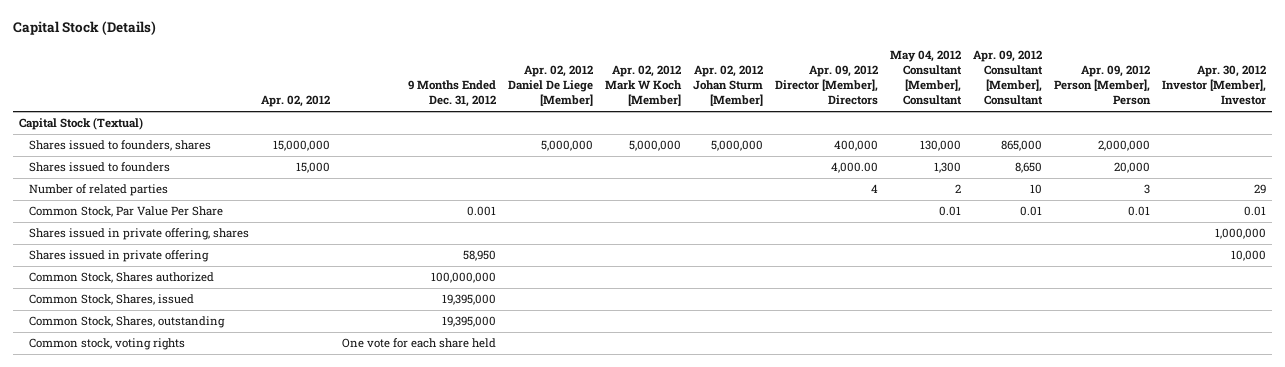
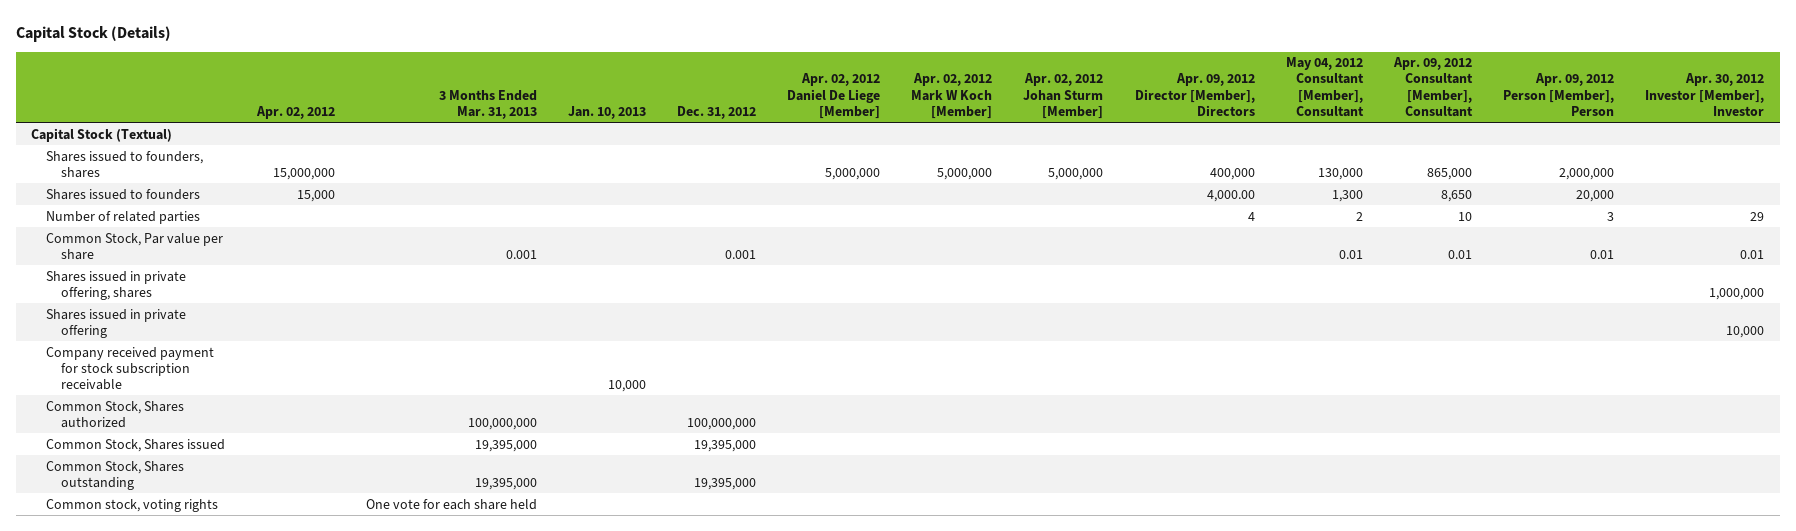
- | Apr. 02, 2012 | 9 Months Ended Dec. 31, 2012 | Apr. 02, 2012 Daniel De Liege [Member] | Apr. 02, 2012 Mark W Koch [Member] | Apr. 02, 2012 Johan Sturm [Member] | Apr. 09, 2012 Director [Member], Directors | May 04, 2012 Consultant [Member], Consultant | Apr. 09, 2012 Consultant [Member], Consultant | Apr. 09, 2012 Person [Member], Person | Apr. 30, 2012 Investor [Member], Investor
+ | Apr. 02, 2012 | 3 Months Ended Mar. 31, 2013 | Jan. 10, 2013 | Dec. 31, 2012 | Apr. 02, 2012 Daniel De Liege [Member] | Apr. 02, 2012 Mark W Koch [Member] | Apr. 02, 2012 Johan Sturm [Member] | Apr. 09, 2012 Director [Member], Directors | May 04, 2012 Consultant [Member], Consultant | Apr. 09, 2012 Consultant [Member], Consultant | Apr. 09, 2012 Person [Member], Person | Apr. 30, 2012 Investor [Member], Investor
- Common Stock, Par Value Per Share | | 0.001 | | | | | 0.01 | 0.01 | 0.01 | 0.01
+ Common Stock, Par value per share | | 0.001 | | 0.001 | | | | | 0.01 | 0.01 | 0.01 | 0.01
+ Company received payment for stock subscription receivable | | | 10,000 | | | | | | | | |
- Common Stock, Shares, issued | | 19,395,000 | | | | | | | |
- Common Stock, Shares, outstanding | | 19,395,000 | | | | | | | |
+ Common Stock, Shares issued | | 19,395,000 | | 19,395,000 | | | | | | | |
+ Common Stock, Shares outstanding | | 19,395,000 | | 19,395,000 | | | | | | | |

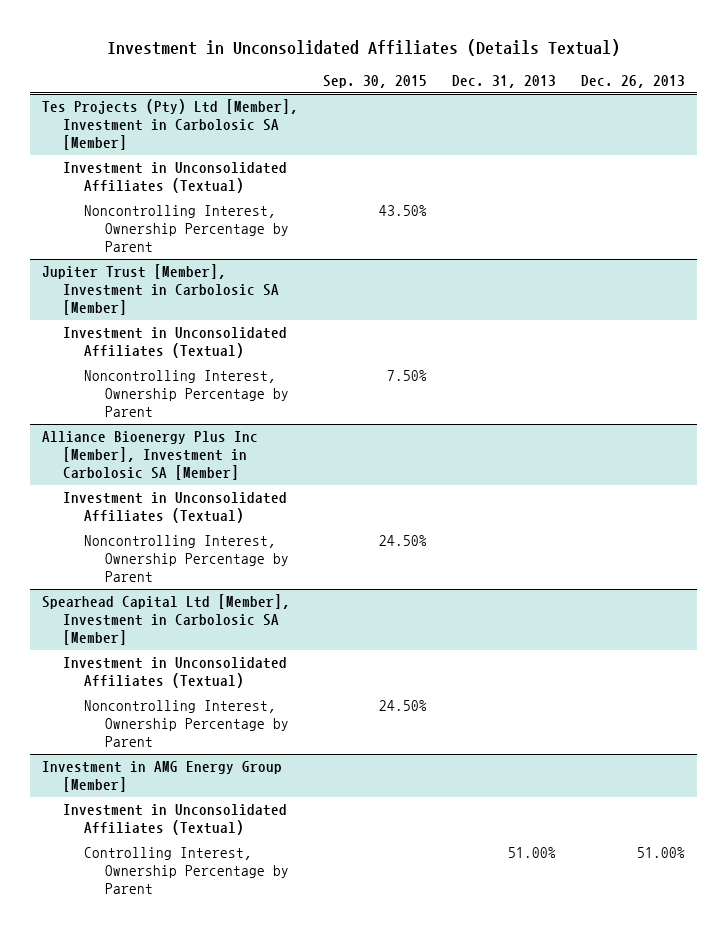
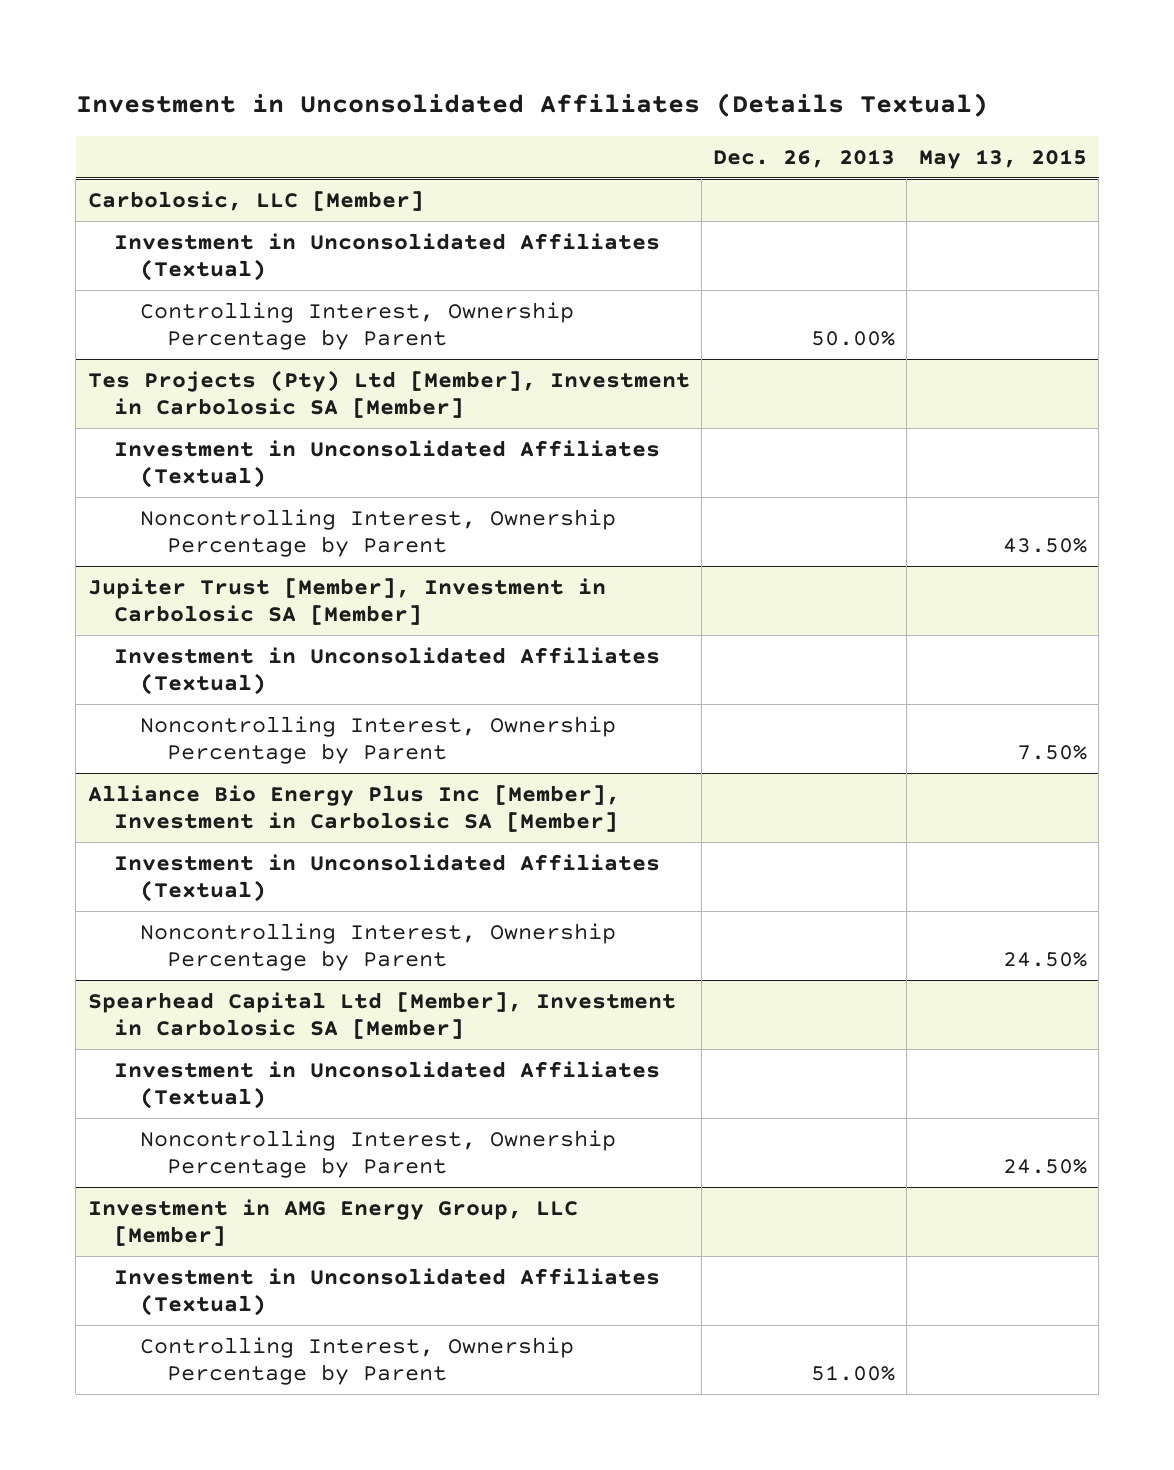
- | Sep. 30, 2015 | Dec. 31, 2013 | Dec. 26, 2013
+ | Dec. 26, 2013 | May 13, 2015
+ Carbolosic, LLC [Member]
+ Investment in Unconsolidated Affiliates (Textual)
+ Controlling Interest, Ownership Percentage by Parent | 50.00% |
- Alliance Bioenergy Plus Inc [Member], Investment in Carbolosic SA [Member]
+ Alliance Bio Energy Plus Inc [Member], Investment in Carbolosic SA [Member]
- Investment in AMG Energy Group [Member]
+ Investment in AMG Energy Group, LLC [Member]

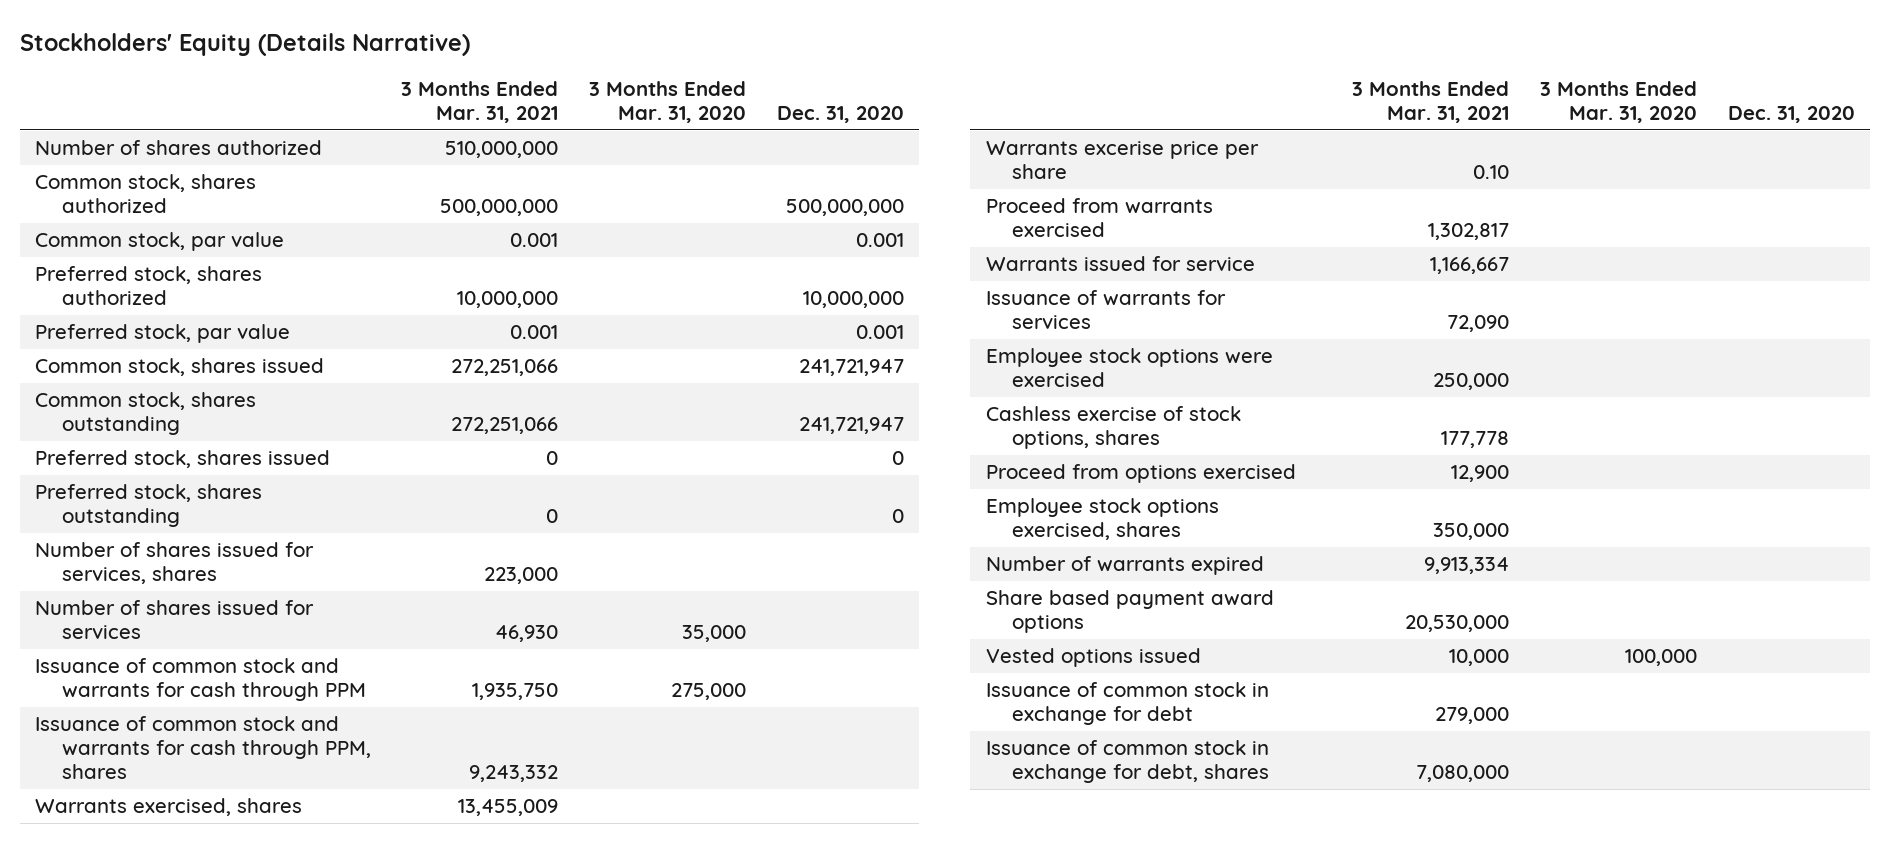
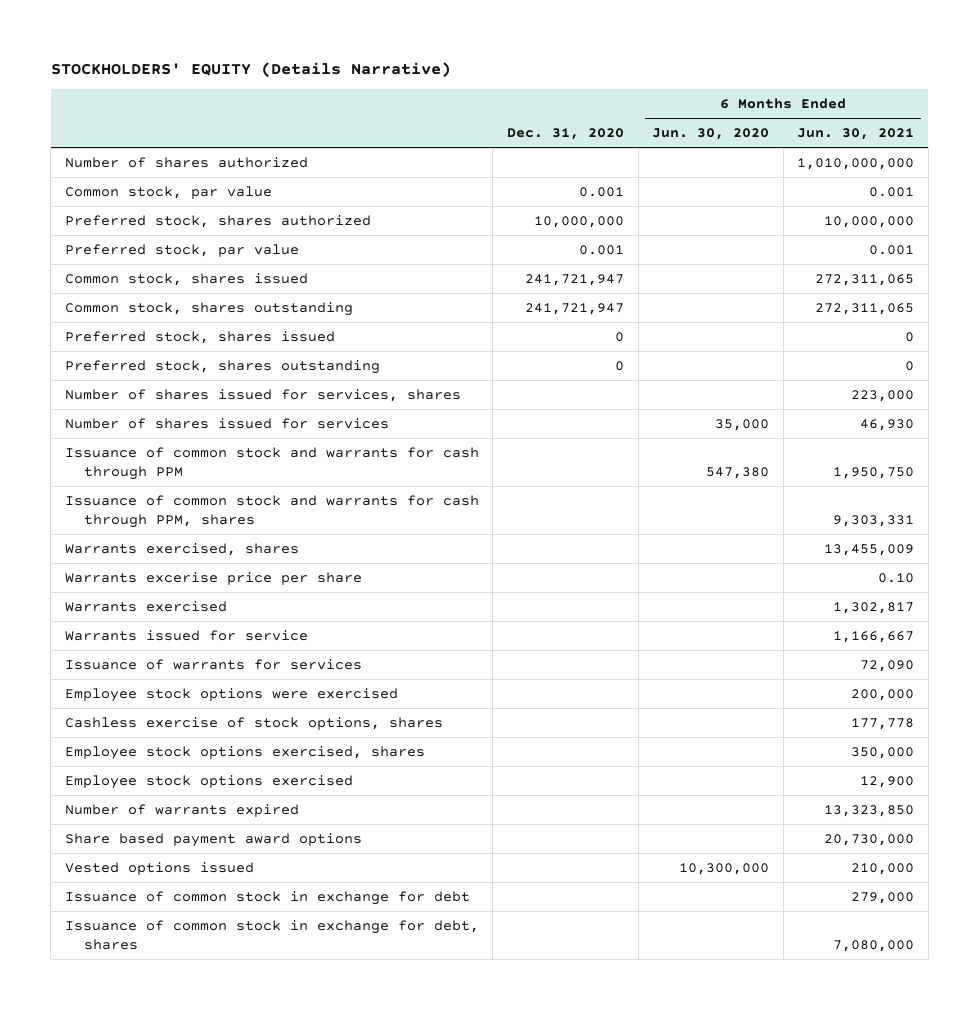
- Stockholders' Equity (Details Narrative)
+ STOCKHOLDERS' EQUITY (Details Narrative)
- | 3 Months Ended Mar. 31, 2021 | 3 Months Ended Mar. 31, 2020 | Dec. 31, 2020
+ | Dec. 31, 2020 | 6 Months Ended Jun. 30, 2020 | 6 Months Ended Jun. 30, 2021
- Common stock, shares authorized | 500,000,000 | | 500,000,000
- Proceed from warrants exercised | 1,302,817 | |
+ Warrants exercised | | | 1,302,817
- Proceed from options exercised | 12,900 | |
+ Employee stock options exercised | | | 12,900

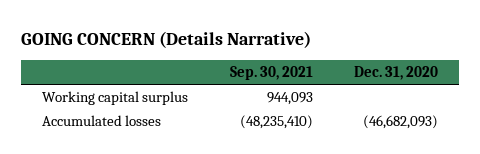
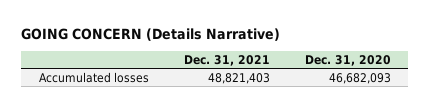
- | Sep. 30, 2021 | Dec. 31, 2020
+ | Dec. 31, 2021 | Dec. 31, 2020
- Working capital surplus | 944,093 |
- Accumulated losses | (48,235,410) | (46,682,093)
+ Accumulated losses | 48,821,403 | 46,682,093

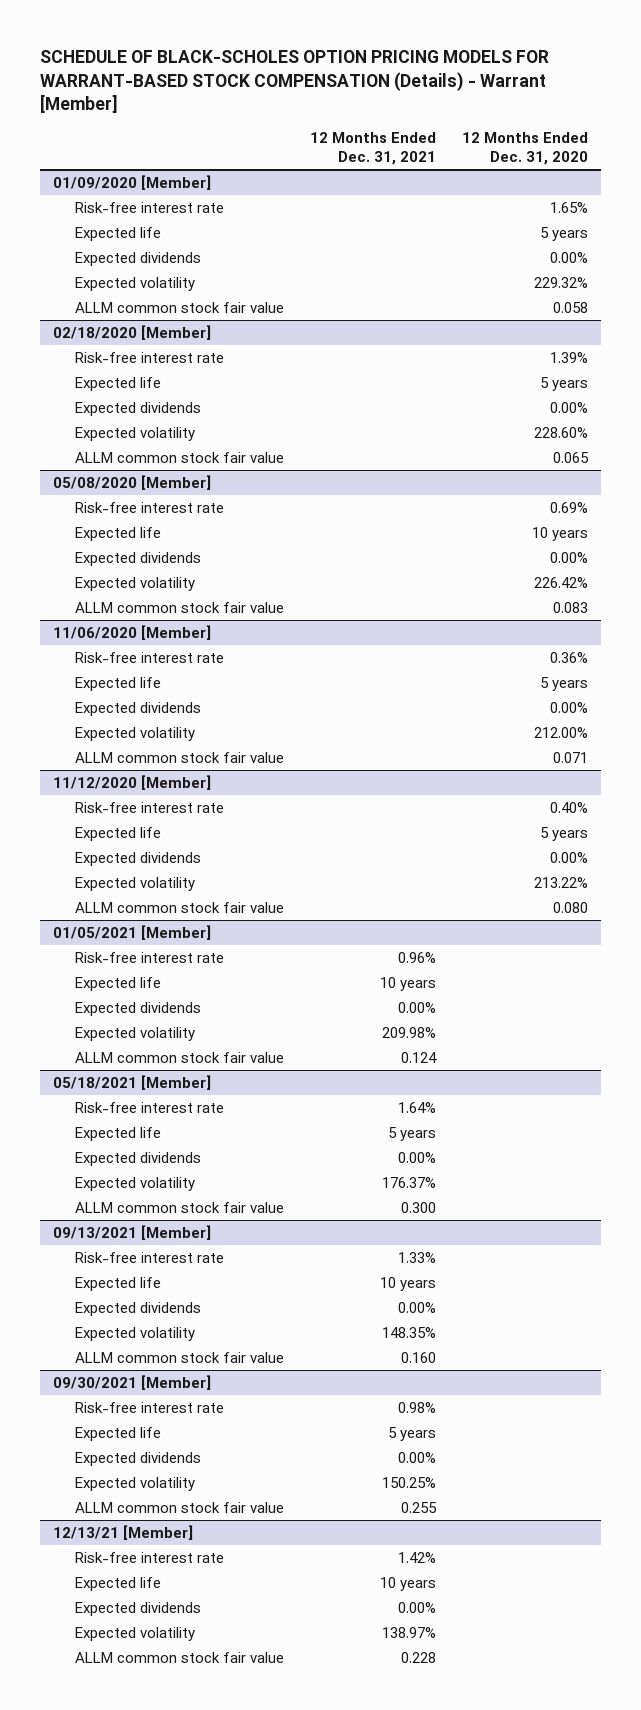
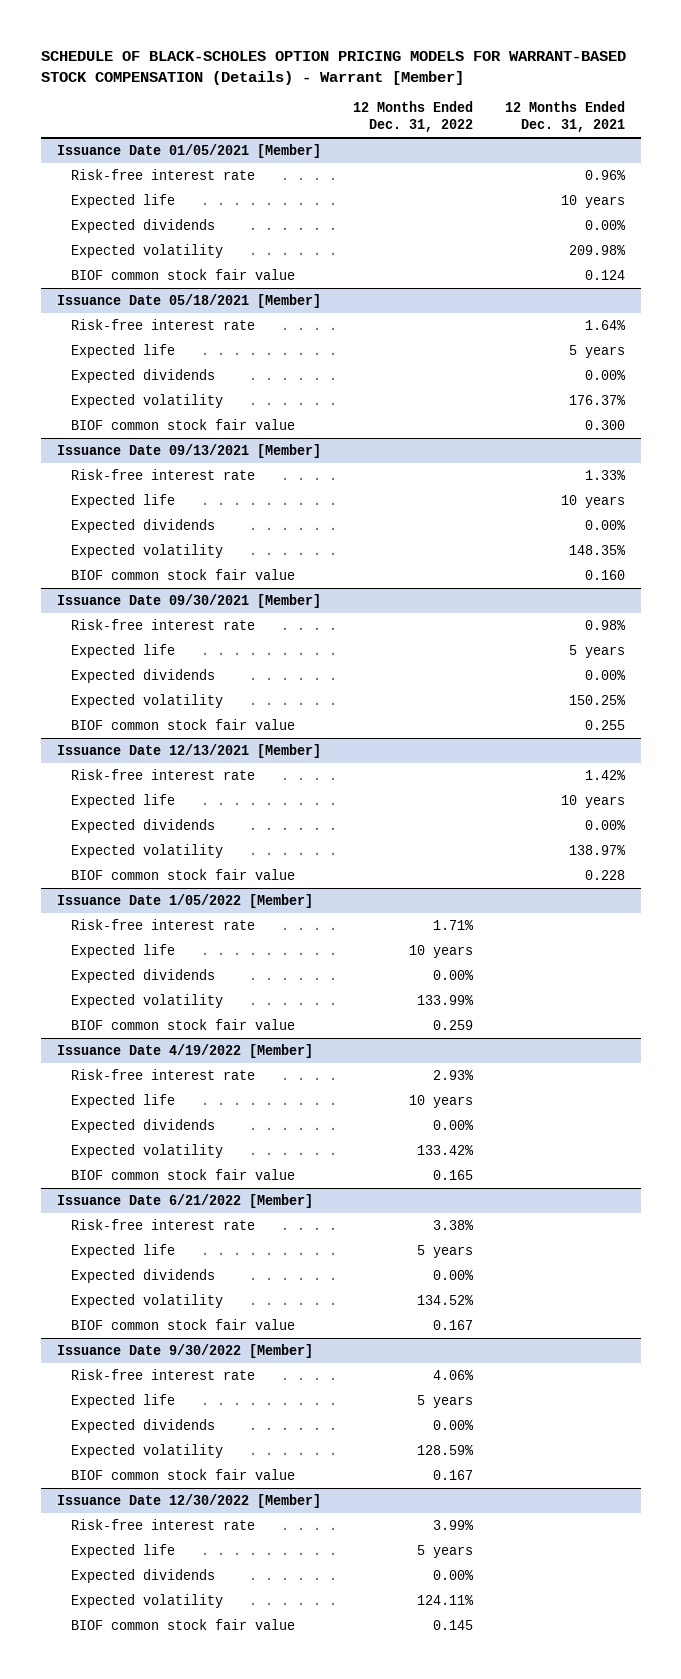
- | 12 Months Ended Dec. 31, 2021 | 12 Months Ended Dec. 31, 2020
+ | 12 Months Ended Dec. 31, 2022 | 12 Months Ended Dec. 31, 2021
- 01/09/2020 [Member]
- Risk-free interest rate | | 1.65%
- Expected life | | 5 years
- Expected dividends | | 0.00%
- Expected volatility | | 229.32%
- ALLM common stock fair value | | 0.058
- 02/18/2020 [Member]
- Risk-free interest rate | | 1.39%
- Expected life | | 5 years
- Expected dividends | | 0.00%
- Expected volatility | | 228.60%
- ALLM common stock fair value | | 0.065
- 05/08/2020 [Member]
- Risk-free interest rate | | 0.69%
- Expected life | | 10 years
- Expected dividends | | 0.00%
- Expected volatility | | 226.42%
- ALLM common stock fair value | | 0.083
- 11/06/2020 [Member]
- Risk-free interest rate | | 0.36%
- Expected life | | 5 years
- Expected dividends | | 0.00%
- Expected volatility | | 212.00%
- ALLM common stock fair value | | 0.071
- 11/12/2020 [Member]
- Risk-free interest rate | | 0.40%
- Expected life | | 5 years
- Expected dividends | | 0.00%
- Expected volatility | | 213.22%
- ALLM common stock fair value | | 0.080
- 01/05/2021 [Member]
+ Issuance Date 01/05/2021 [Member]
- ALLM common stock fair value | 0.124 |
- 05/18/2021 [Member]
+ BIOF common stock fair value | | 0.124
+ Issuance Date 05/18/2021 [Member]
- ALLM common stock fair value | 0.300 |
- 09/13/2021 [Member]
+ BIOF common stock fair value | | 0.300
+ Issuance Date 09/13/2021 [Member]
- ALLM common stock fair value | 0.160 |
- 09/30/2021 [Member]
+ BIOF common stock fair value | | 0.160
+ Issuance Date 09/30/2021 [Member]
- ALLM common stock fair value | 0.255 |
- 12/13/21 [Member]
+ BIOF common stock fair value | | 0.255
+ Issuance Date 12/13/2021 [Member]
- ALLM common stock fair value | 0.228 |
+ BIOF common stock fair value | | 0.228
+ Issuance Date 1/05/2022 [Member]
+ Risk-free interest rate | 1.71% |
+ Expected life | 10 years |
+ Expected dividends | 0.00% |
+ Expected volatility | 133.99% |
+ BIOF common stock fair value | 0.259 |
+ Issuance Date 4/19/2022 [Member]
+ Risk-free interest rate | 2.93% |
+ Expected life | 10 years |
+ Expected dividends | 0.00% |
+ Expected volatility | 133.42% |
+ BIOF common stock fair value | 0.165 |
+ Issuance Date 6/21/2022 [Member]
+ Risk-free interest rate | 3.38% |
+ Expected life | 5 years |
+ Expected dividends | 0.00% |
+ Expected volatility | 134.52% |
+ BIOF common stock fair value | 0.167 |
+ Issuance Date 9/30/2022 [Member]
+ Risk-free interest rate | 4.06% |
+ Expected life | 5 years |
+ Expected dividends | 0.00% |
+ Expected volatility | 128.59% |
+ BIOF common stock fair value | 0.167 |
+ Issuance Date 12/30/2022 [Member]
+ Risk-free interest rate | 3.99% |
+ Expected life | 5 years |
+ Expected dividends | 0.00% |
+ Expected volatility | 124.11% |
+ BIOF common stock fair value | 0.145 |

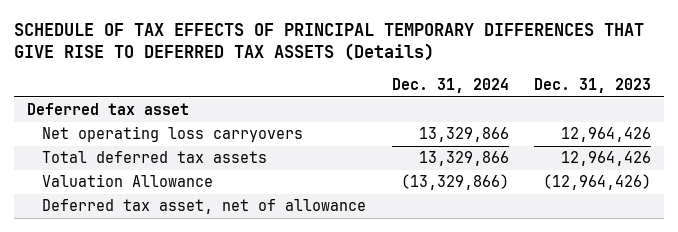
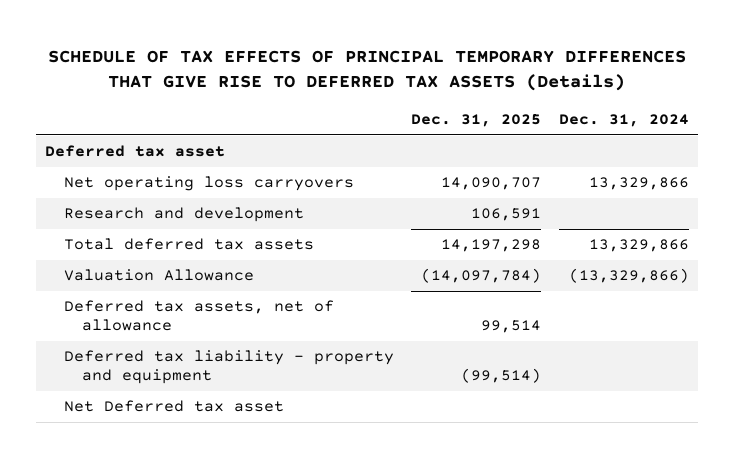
- | Dec. 31, 2024 | Dec. 31, 2023
+ | Dec. 31, 2025 | Dec. 31, 2024
+ Research and development | 106,591 |
- Deferred tax asset, net of allowance
+ Deferred tax assets, net of allowance | 99,514 |
+ Deferred tax liability - property and equipment | (99,514) |
+ Net Deferred tax asset

